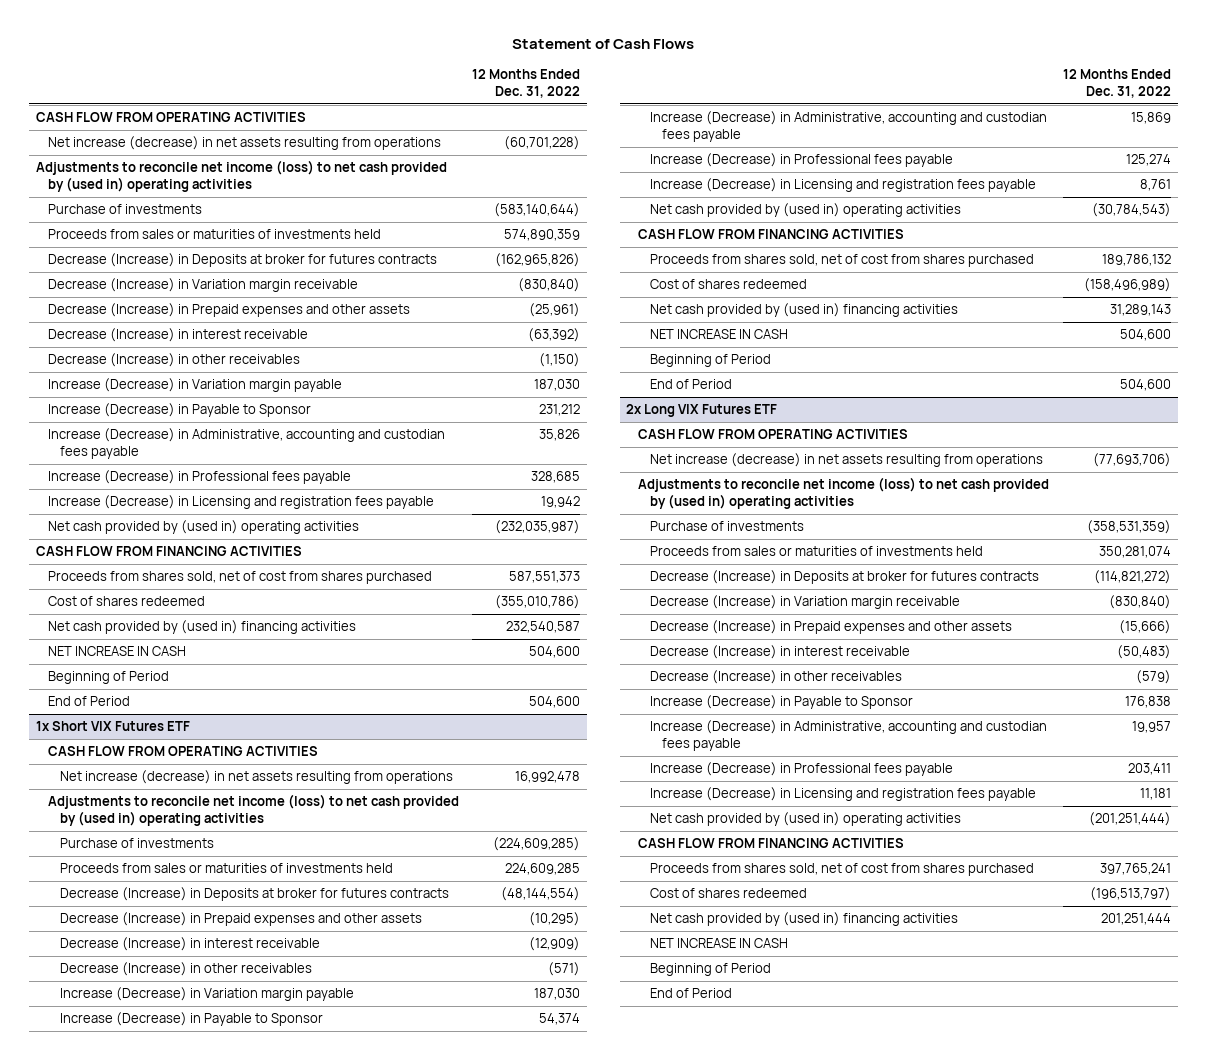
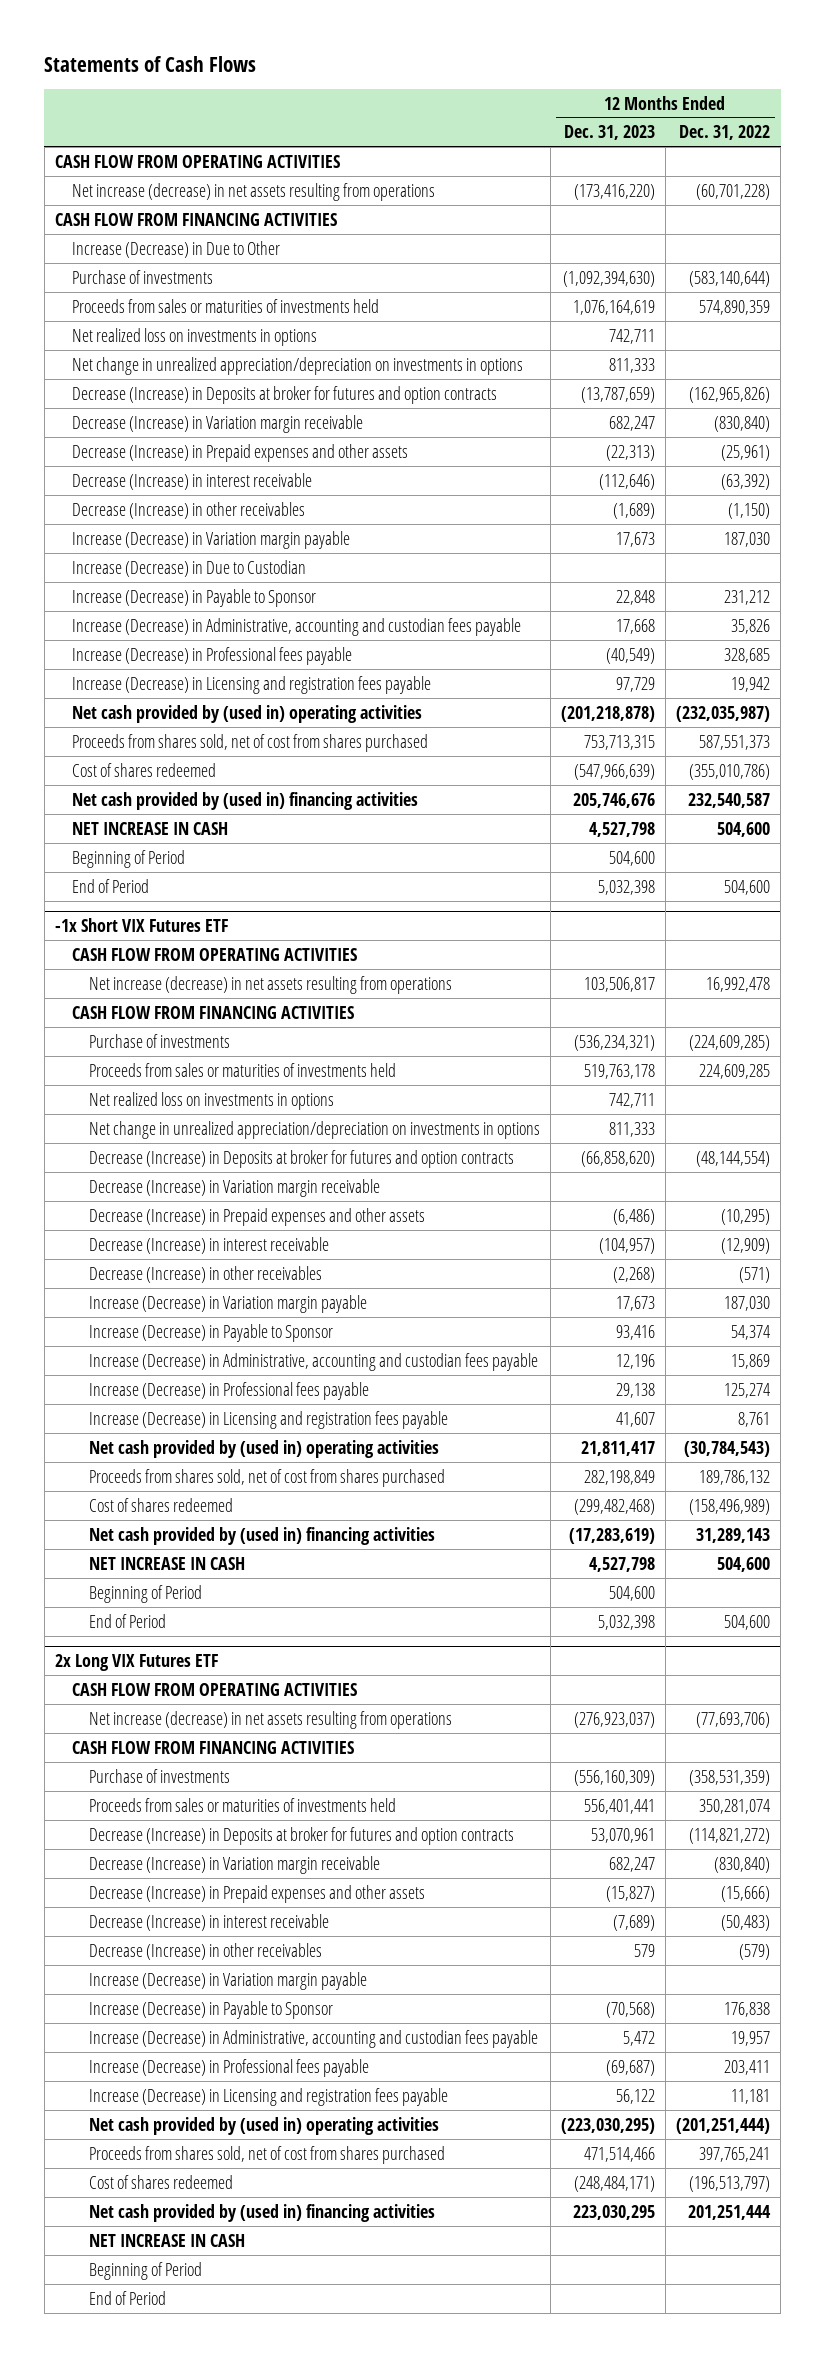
- Statement of Cash Flows
+ Statements of Cash Flows
- | 12 Months Ended Dec. 31, 2022
+ | 12 Months Ended Dec. 31, 2023 | 12 Months Ended Dec. 31, 2022
- Adjustments to reconcile net income (loss) to net cash provided by (used in) operating activities
moved up: CASH FLOW FROM FINANCING ACTIVITIES
+ Increase (Decrease) in Due to Other
- Decrease (Increase) in Deposits at broker for futures contracts | (162,965,826)
+ Net realized loss on investments in options | 742,711 |
+ Net change in unrealized appreciation/depreciation on investments in options | 811,333 |
+ Decrease (Increase) in Deposits at broker for futures and option contracts | (13,787,659) | (162,965,826)
+ Increase (Decrease) in Due to Custodian
- 1x Short VIX Futures ETF
+ -1x Short VIX Futures ETF
- Adjustments to reconcile net income (loss) to net cash provided by (used in) operating activities
+ CASH FLOW FROM FINANCING ACTIVITIES
- Decrease (Increase) in Deposits at broker for futures contracts | (48,144,554)
+ Net realized loss on investments in options | 742,711 |
+ Net change in unrealized appreciation/depreciation on investments in options | 811,333 |
+ Decrease (Increase) in Deposits at broker for futures and option contracts | (66,858,620) | (48,144,554)
+ Decrease (Increase) in Variation margin receivable
- CASH FLOW FROM FINANCING ACTIVITIES
@ 2x Long VIX Futures ETF
- Adjustments to reconcile net income (loss) to net cash provided by (used in) operating activities
moved up: CASH FLOW FROM FINANCING ACTIVITIES
- Decrease (Increase) in Deposits at broker for futures contracts | (114,821,272)
+ Decrease (Increase) in Deposits at broker for futures and option contracts | 53,070,961 | (114,821,272)
+ Increase (Decrease) in Variation margin payable

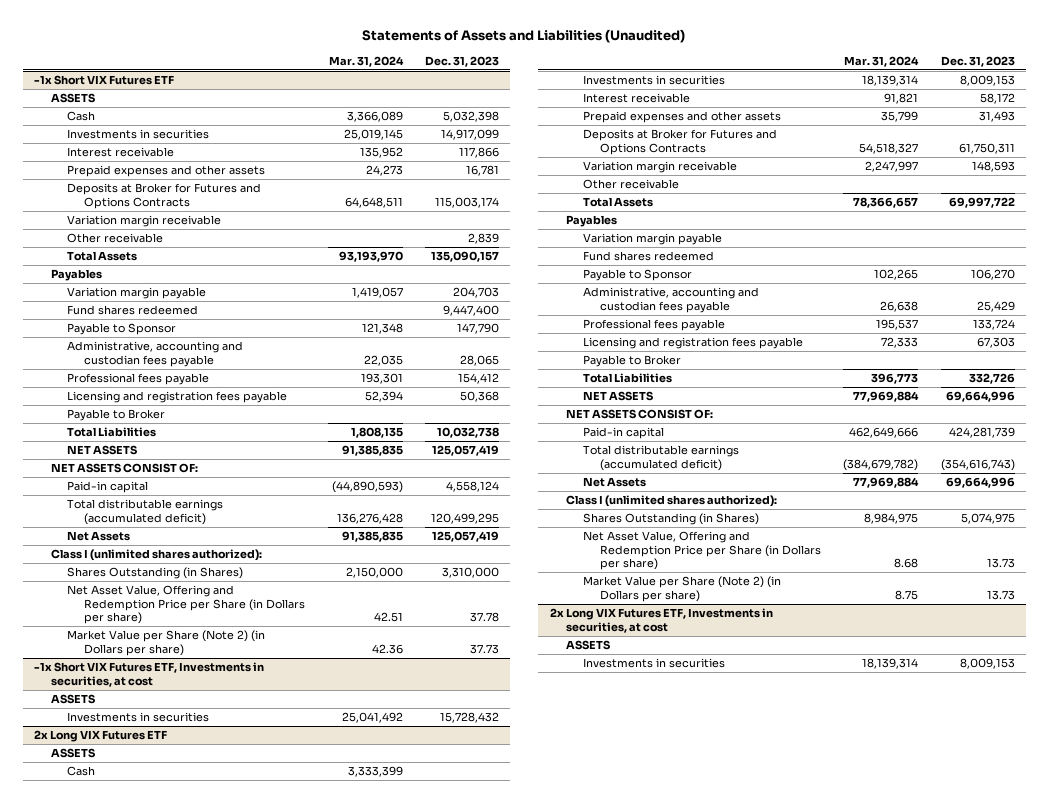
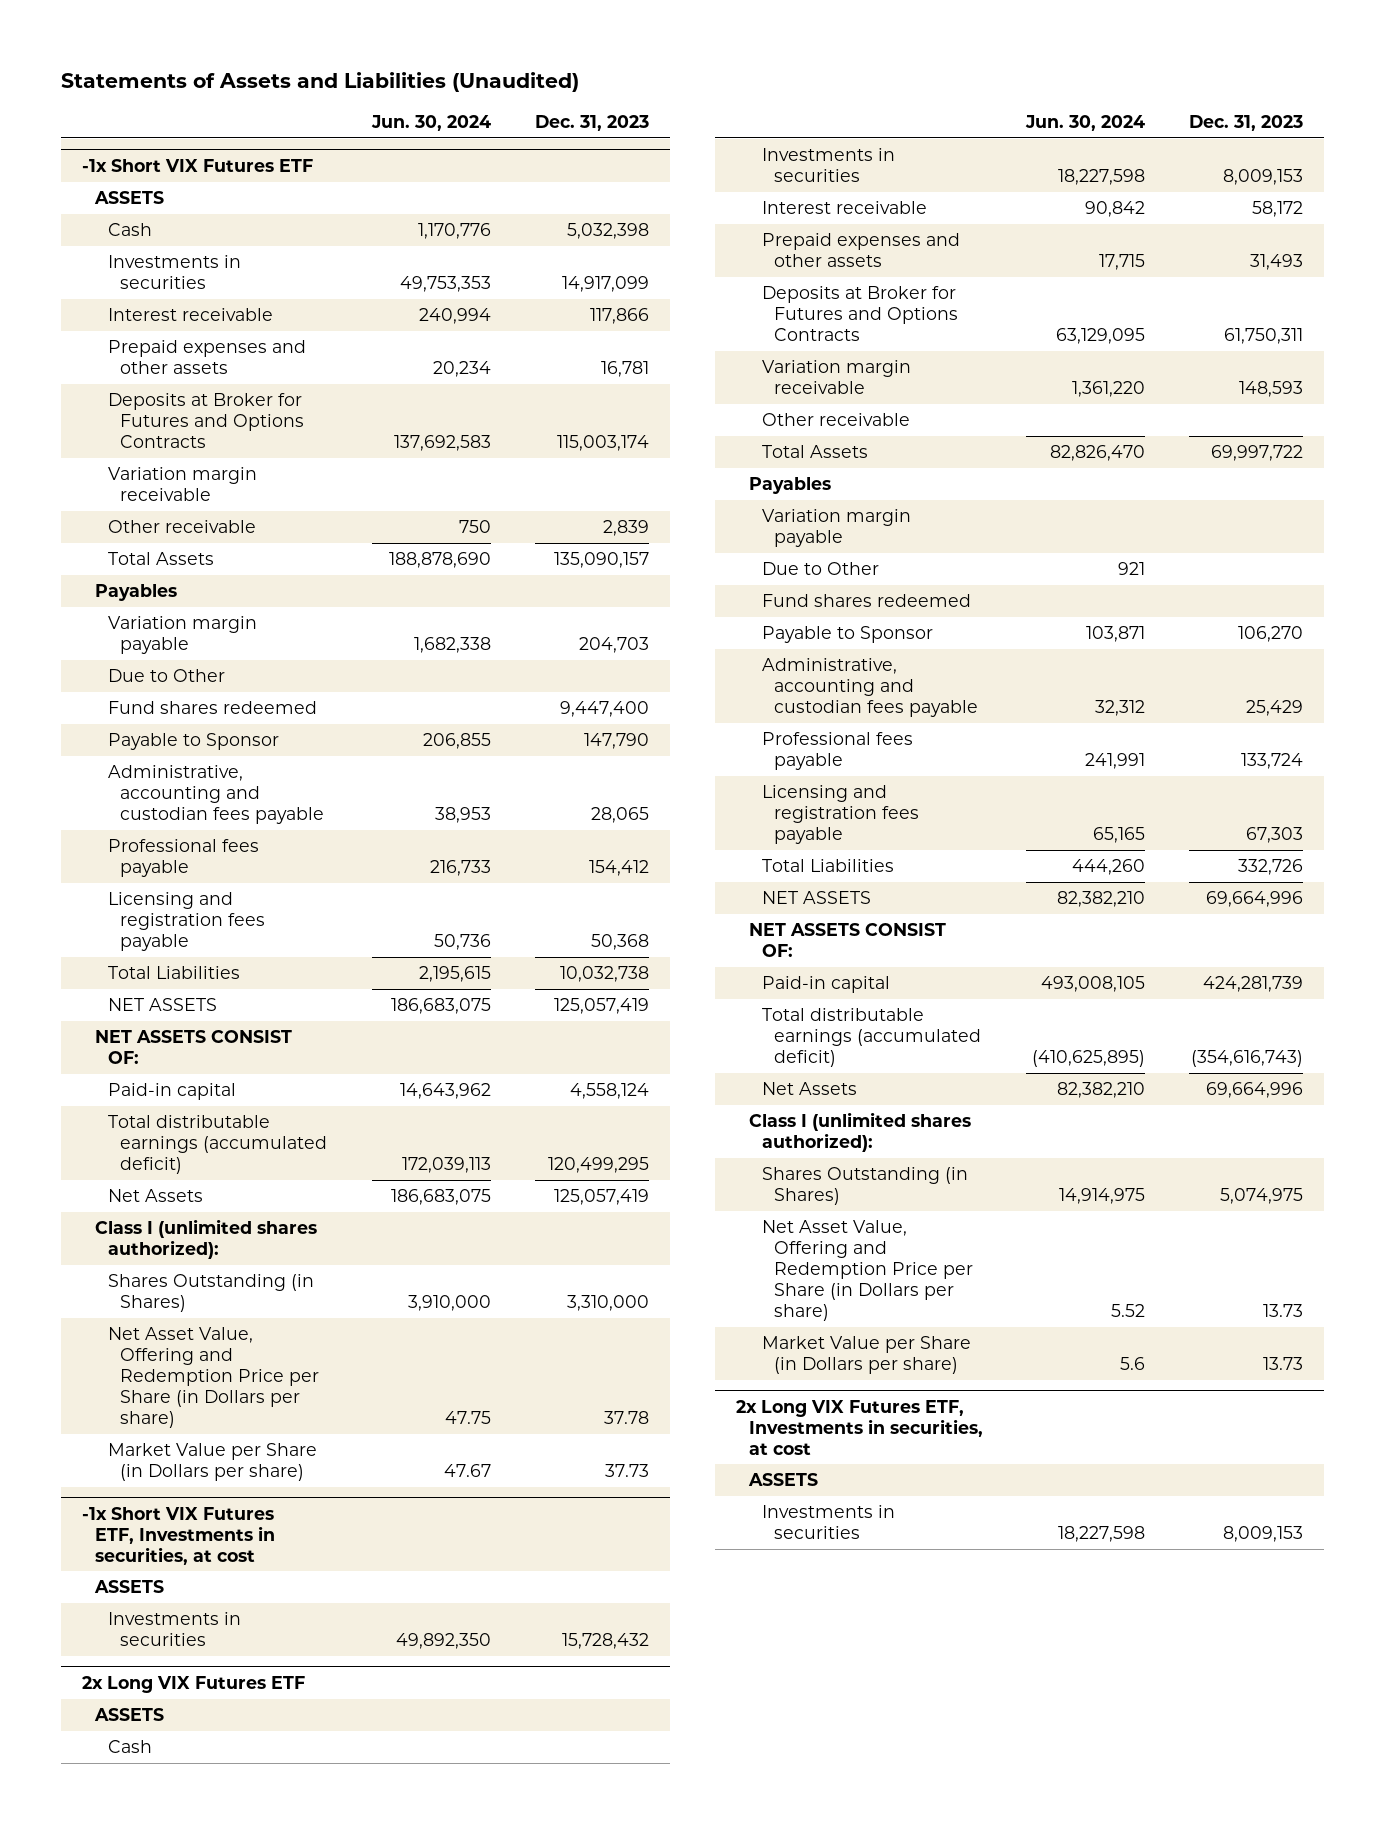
- | Mar. 31, 2024 | Dec. 31, 2023
+ | Jun. 30, 2024 | Dec. 31, 2023
@ -1x Short VIX Futures ETF
+ Due to Other
- Payable to Broker
- Market Value per Share (Note 2) (in Dollars per share) | 42.36 | 37.73
+ Market Value per Share (in Dollars per share) | 47.67 | 37.73
@ 2x Long VIX Futures ETF
+ Due to Other | 921 |
- Payable to Broker
- Market Value per Share (Note 2) (in Dollars per share) | 8.75 | 13.73
+ Market Value per Share (in Dollars per share) | 5.6 | 13.73

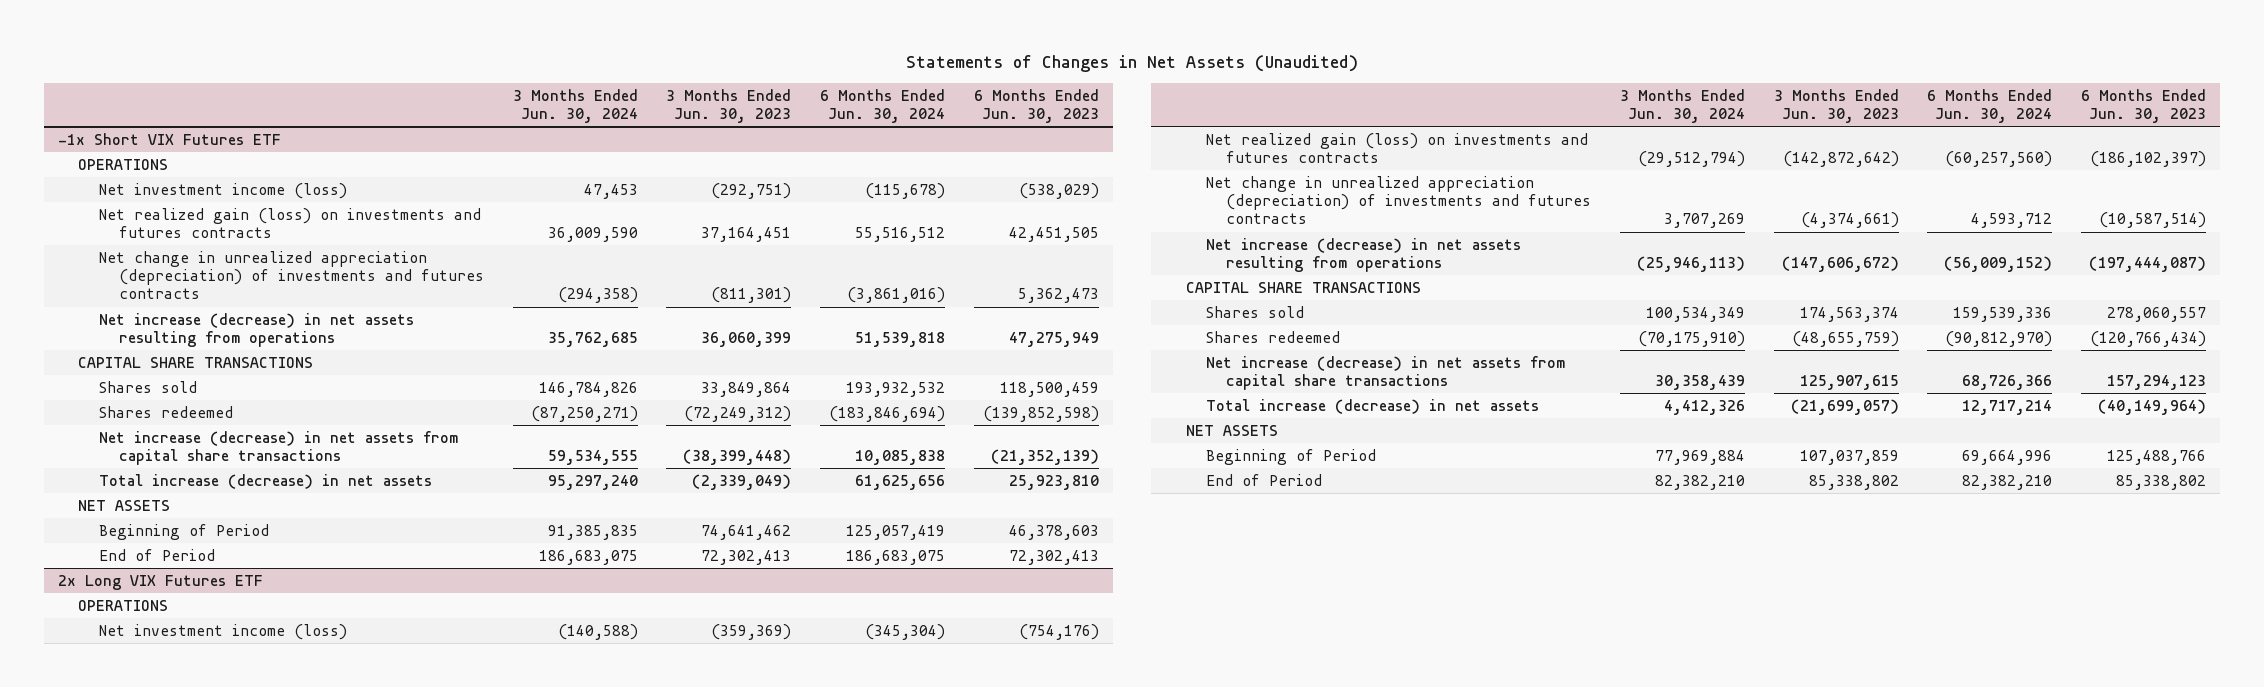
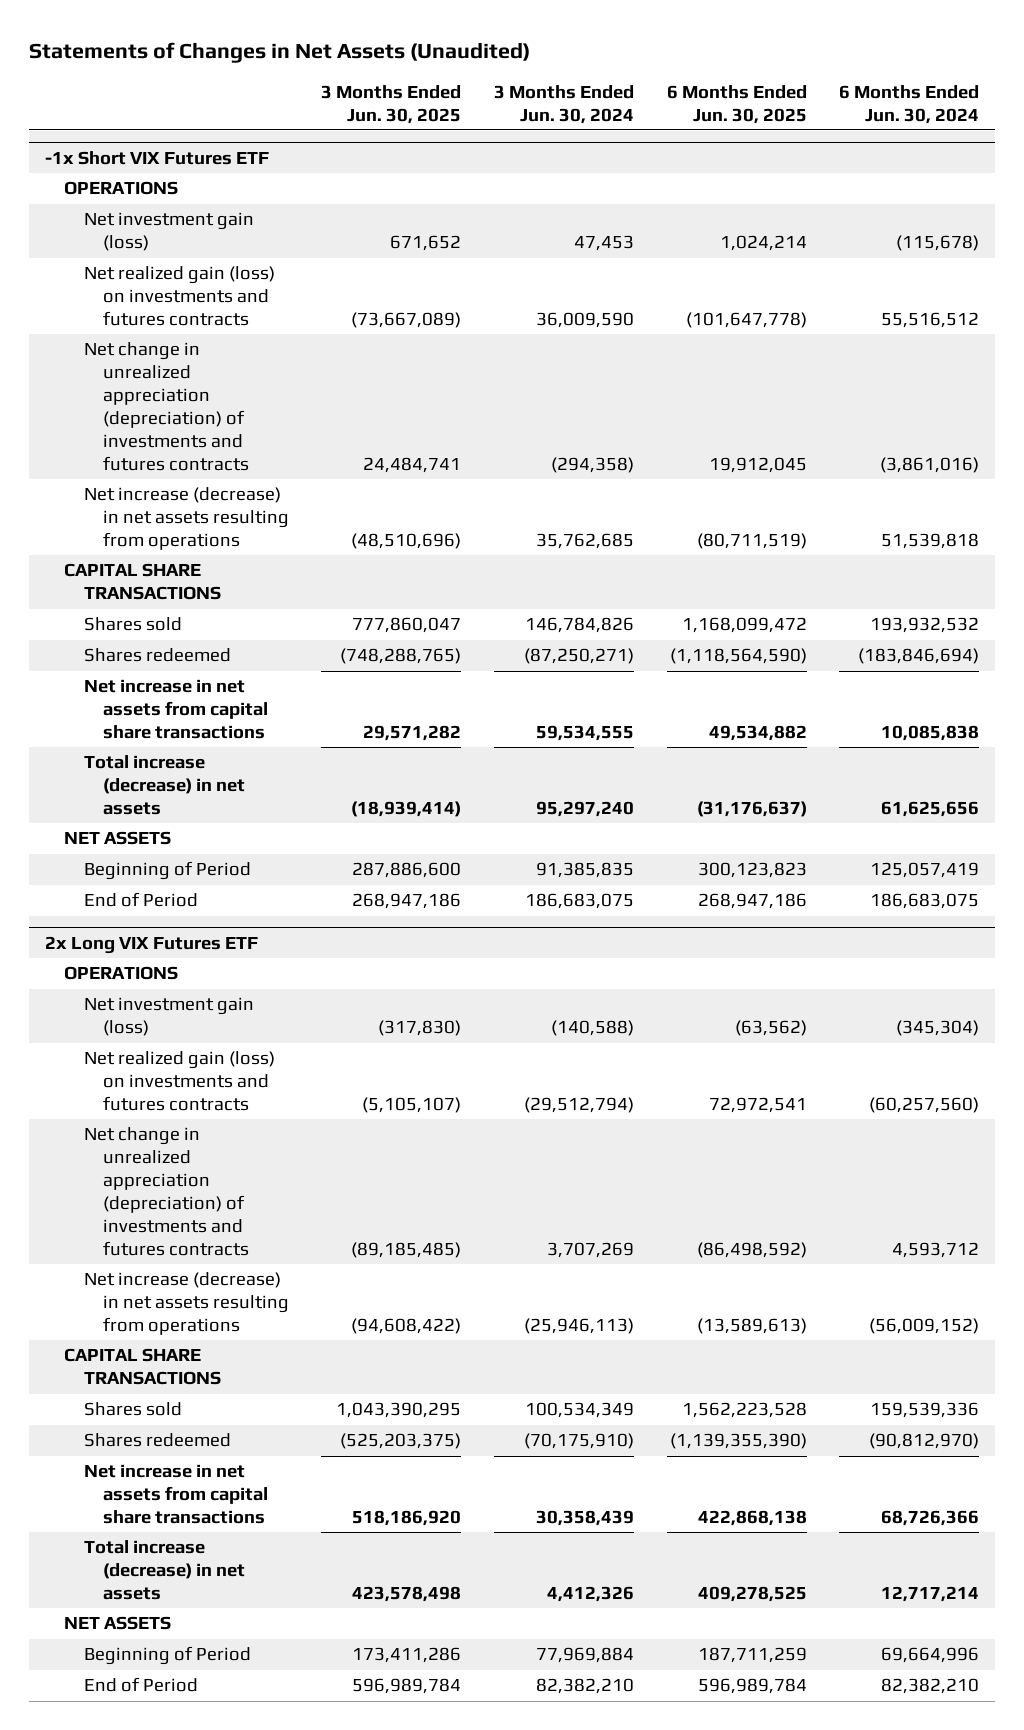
- | 3 Months Ended Jun. 30, 2024 | 3 Months Ended Jun. 30, 2023 | 6 Months Ended Jun. 30, 2024 | 6 Months Ended Jun. 30, 2023
+ | 3 Months Ended Jun. 30, 2025 | 3 Months Ended Jun. 30, 2024 | 6 Months Ended Jun. 30, 2025 | 6 Months Ended Jun. 30, 2024
@ -1x Short VIX Futures ETF
- Net investment income (loss) | 47,453 | (292,751) | (115,678) | (538,029)
+ Net investment gain (loss) | 671,652 | 47,453 | 1,024,214 | (115,678)
- Net increase (decrease) in net assets from capital share transactions | 59,534,555 | (38,399,448) | 10,085,838 | (21,352,139)
+ Net increase in net assets from capital share transactions | 29,571,282 | 59,534,555 | 49,534,882 | 10,085,838
@ 2x Long VIX Futures ETF
- Net investment income (loss) | (140,588) | (359,369) | (345,304) | (754,176)
+ Net investment gain (loss) | (317,830) | (140,588) | (63,562) | (345,304)
- Net increase (decrease) in net assets from capital share transactions | 30,358,439 | 125,907,615 | 68,726,366 | 157,294,123
+ Net increase in net assets from capital share transactions | 518,186,920 | 30,358,439 | 422,868,138 | 68,726,366

